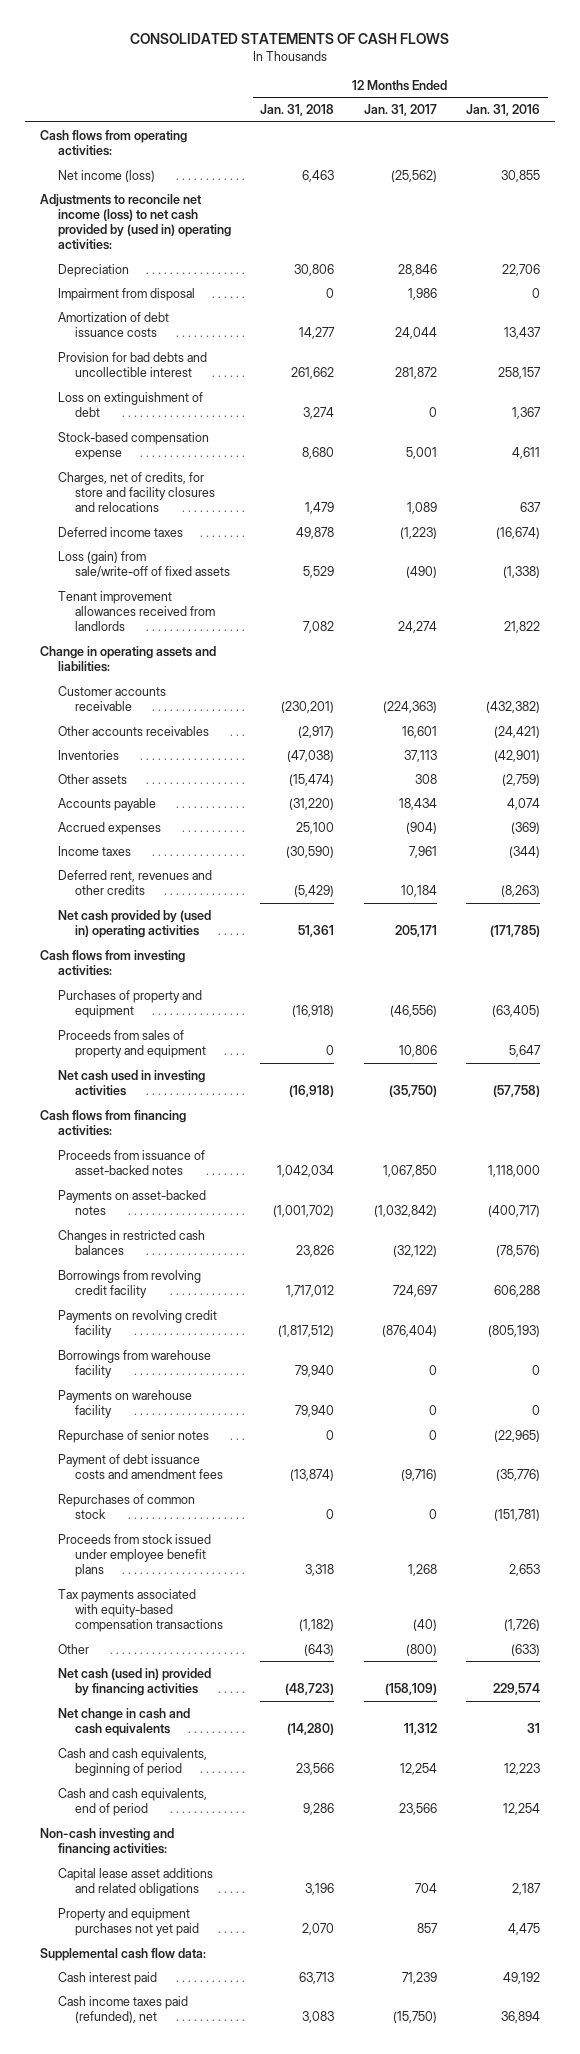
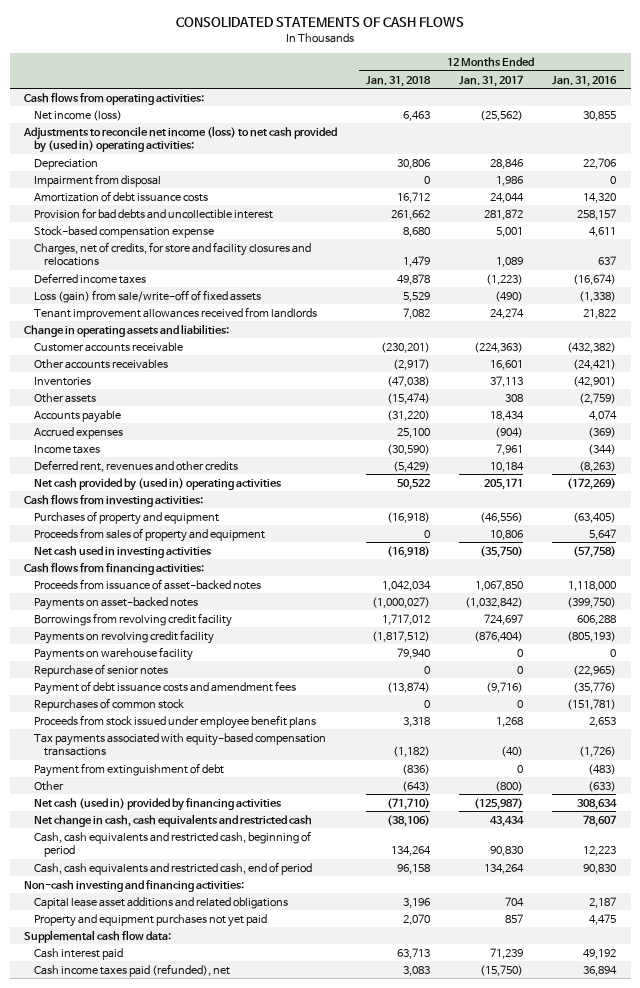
- Amortization of debt issuance costs | 14,277 | 24,044 | 13,437
+ Amortization of debt issuance costs | 16,712 | 24,044 | 14,320
- Loss on extinguishment of debt | 3,274 | 0 | 1,367
- Net cash provided by (used in) operating activities | 51,361 | 205,171 | (171,785)
+ Net cash provided by (used in) operating activities | 50,522 | 205,171 | (172,269)
- Payments on asset-backed notes | (1,001,702) | (1,032,842) | (400,717)
- Changes in restricted cash balances | 23,826 | (32,122) | (78,576)
+ Payments on asset-backed notes | (1,000,027) | (1,032,842) | (399,750)
- Borrowings from warehouse facility | 79,940 | 0 | 0
+ Payment from extinguishment of debt | (836) | 0 | (483)
- Net cash (used in) provided by financing activities | (48,723) | (158,109) | 229,574
- Net change in cash and cash equivalents | (14,280) | 11,312 | 31
- Cash and cash equivalents, beginning of period | 23,566 | 12,254 | 12,223
- Cash and cash equivalents, end of period | 9,286 | 23,566 | 12,254
+ Net cash (used in) provided by financing activities | (71,710) | (125,987) | 308,634
+ Net change in cash, cash equivalents and restricted cash | (38,106) | 43,434 | 78,607
+ Cash, cash equivalents and restricted cash, beginning of period | 134,264 | 90,830 | 12,223
+ Cash, cash equivalents and restricted cash, end of period | 96,158 | 134,264 | 90,830

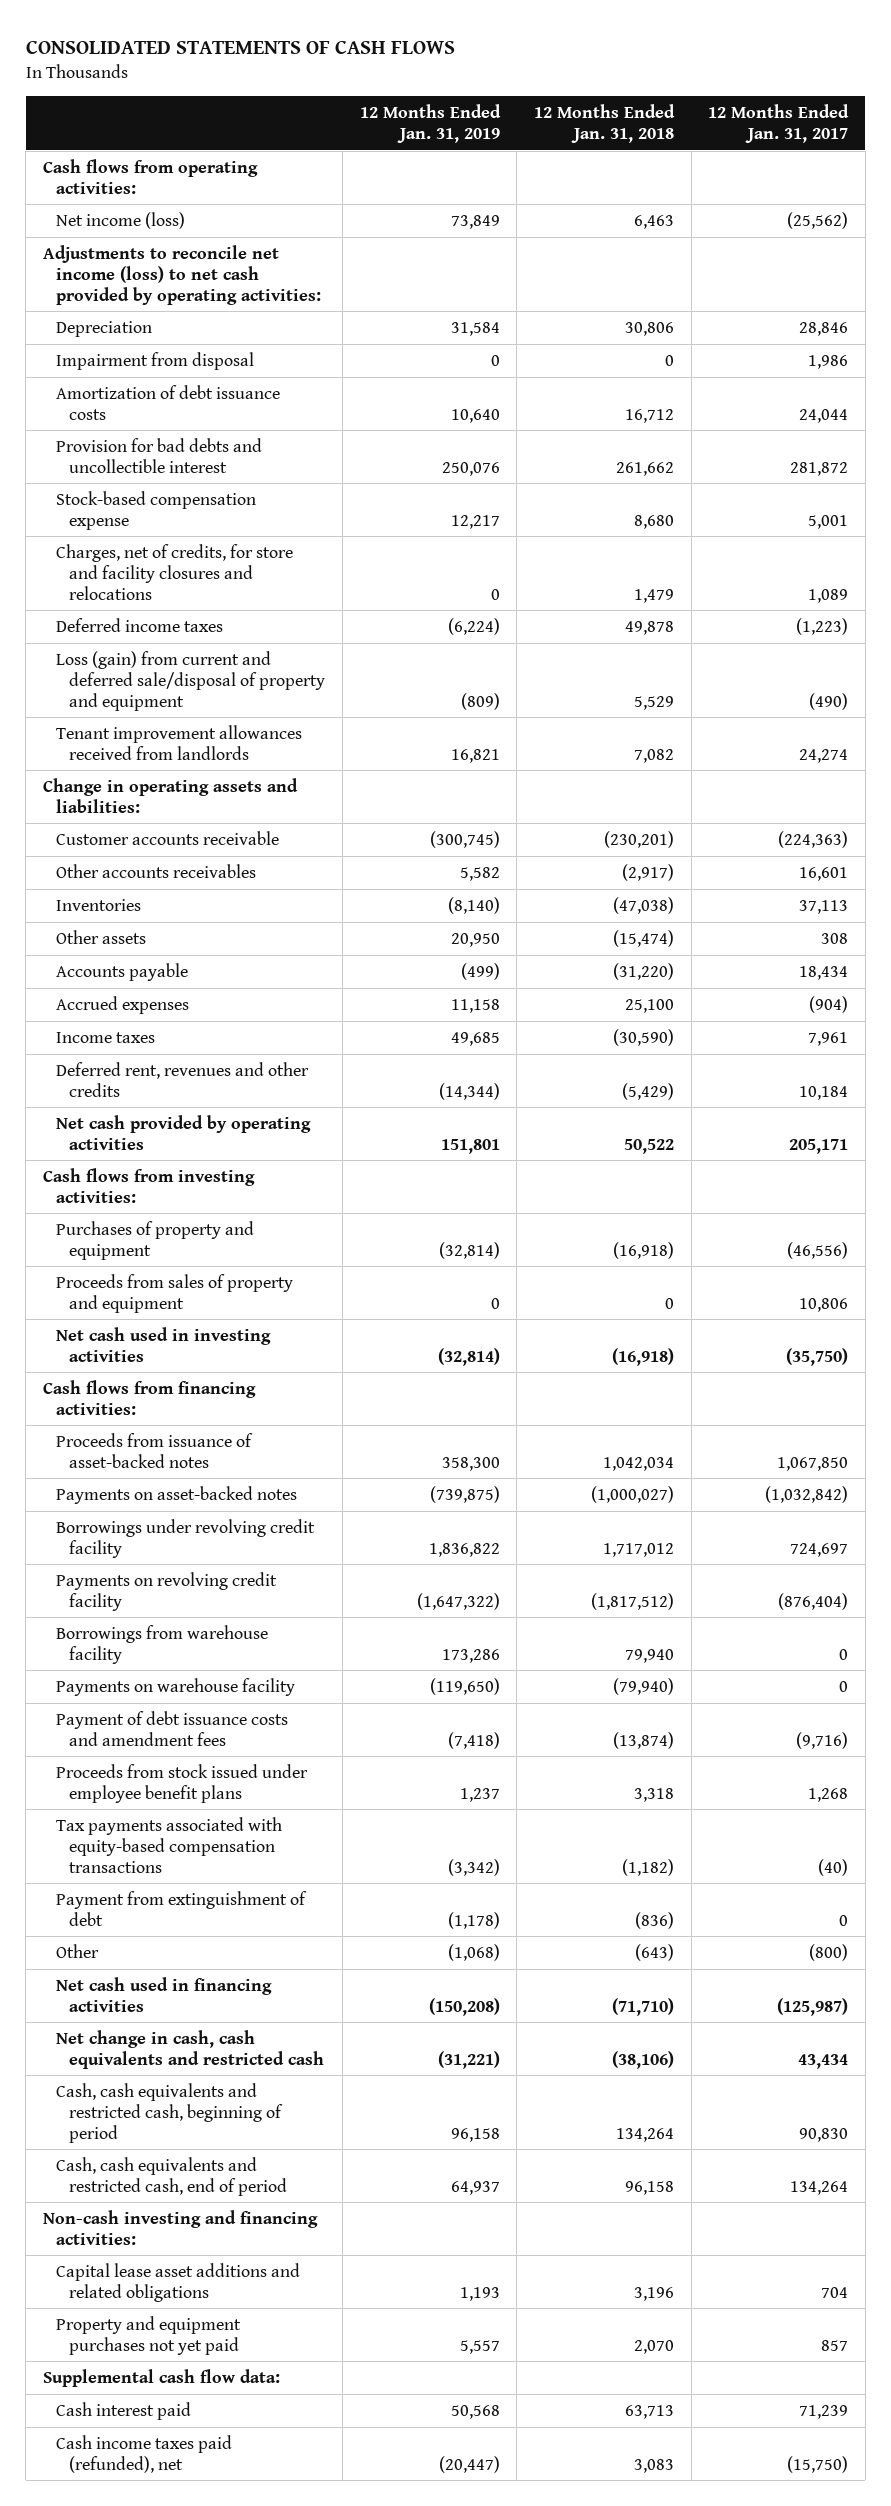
- | 12 Months Ended Jan. 31, 2018 | 12 Months Ended Jan. 31, 2017 | 12 Months Ended Jan. 31, 2016
+ | 12 Months Ended Jan. 31, 2019 | 12 Months Ended Jan. 31, 2018 | 12 Months Ended Jan. 31, 2017
- Adjustments to reconcile net income (loss) to net cash provided by (used in) operating activities:
+ Adjustments to reconcile net income (loss) to net cash provided by operating activities:
- Loss (gain) from sale/write-off of fixed assets | 5,529 | (490) | (1,338)
+ Loss (gain) from current and deferred sale/disposal of property and equipment | (809) | 5,529 | (490)
- Net cash provided by (used in) operating activities | 50,522 | 205,171 | (172,269)
+ Net cash provided by operating activities | 151,801 | 50,522 | 205,171
- Borrowings from revolving credit facility | 1,717,012 | 724,697 | 606,288
+ Borrowings under revolving credit facility | 1,836,822 | 1,717,012 | 724,697
- Payments on warehouse facility | 79,940 | 0 | 0
- Repurchase of senior notes | 0 | 0 | (22,965)
+ Borrowings from warehouse facility | 173,286 | 79,940 | 0
+ Payments on warehouse facility | (119,650) | (79,940) | 0
- Repurchases of common stock | 0 | 0 | (151,781)
- Net cash (used in) provided by financing activities | (71,710) | (125,987) | 308,634
+ Net cash used in financing activities | (150,208) | (71,710) | (125,987)

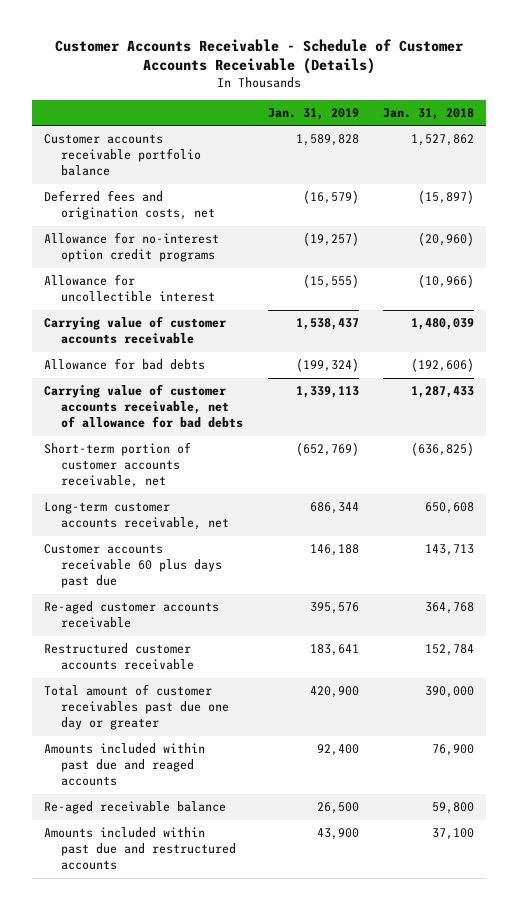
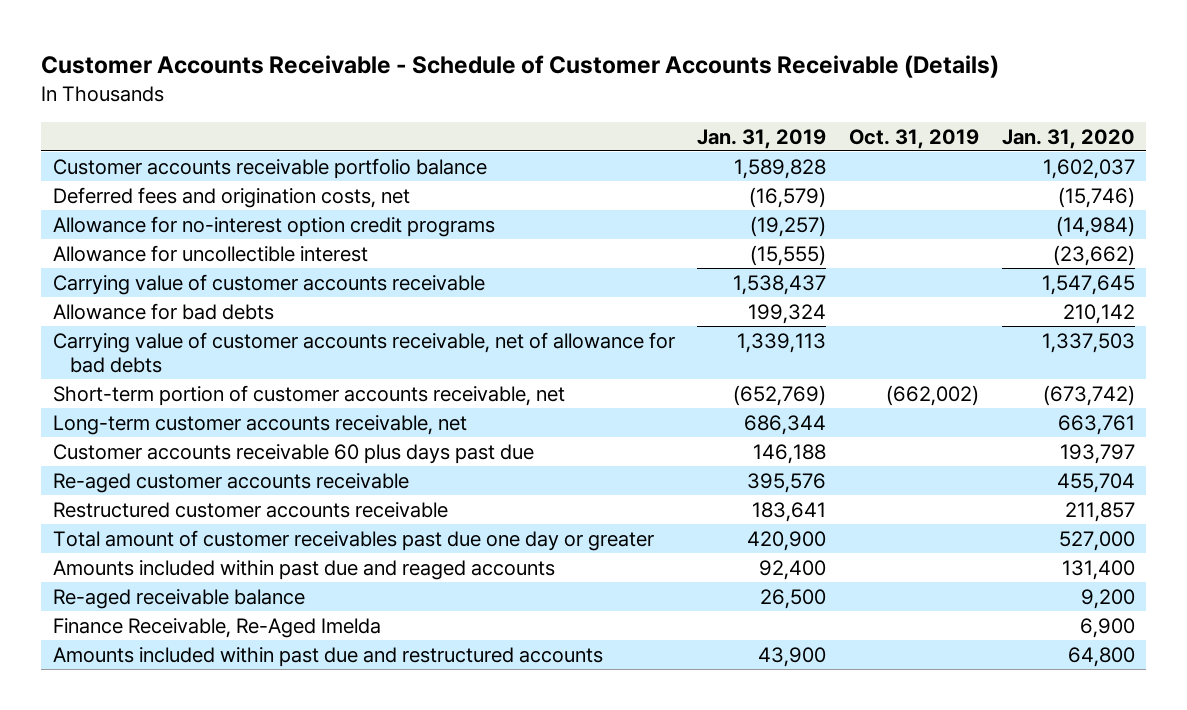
- | Jan. 31, 2019 | Jan. 31, 2018
+ | Jan. 31, 2019 | Oct. 31, 2019 | Jan. 31, 2020
- Allowance for bad debts | (199,324) | (192,606)
+ Allowance for bad debts | 199,324 | | 210,142
+ Finance Receivable, Re-Aged Imelda | | | 6,900

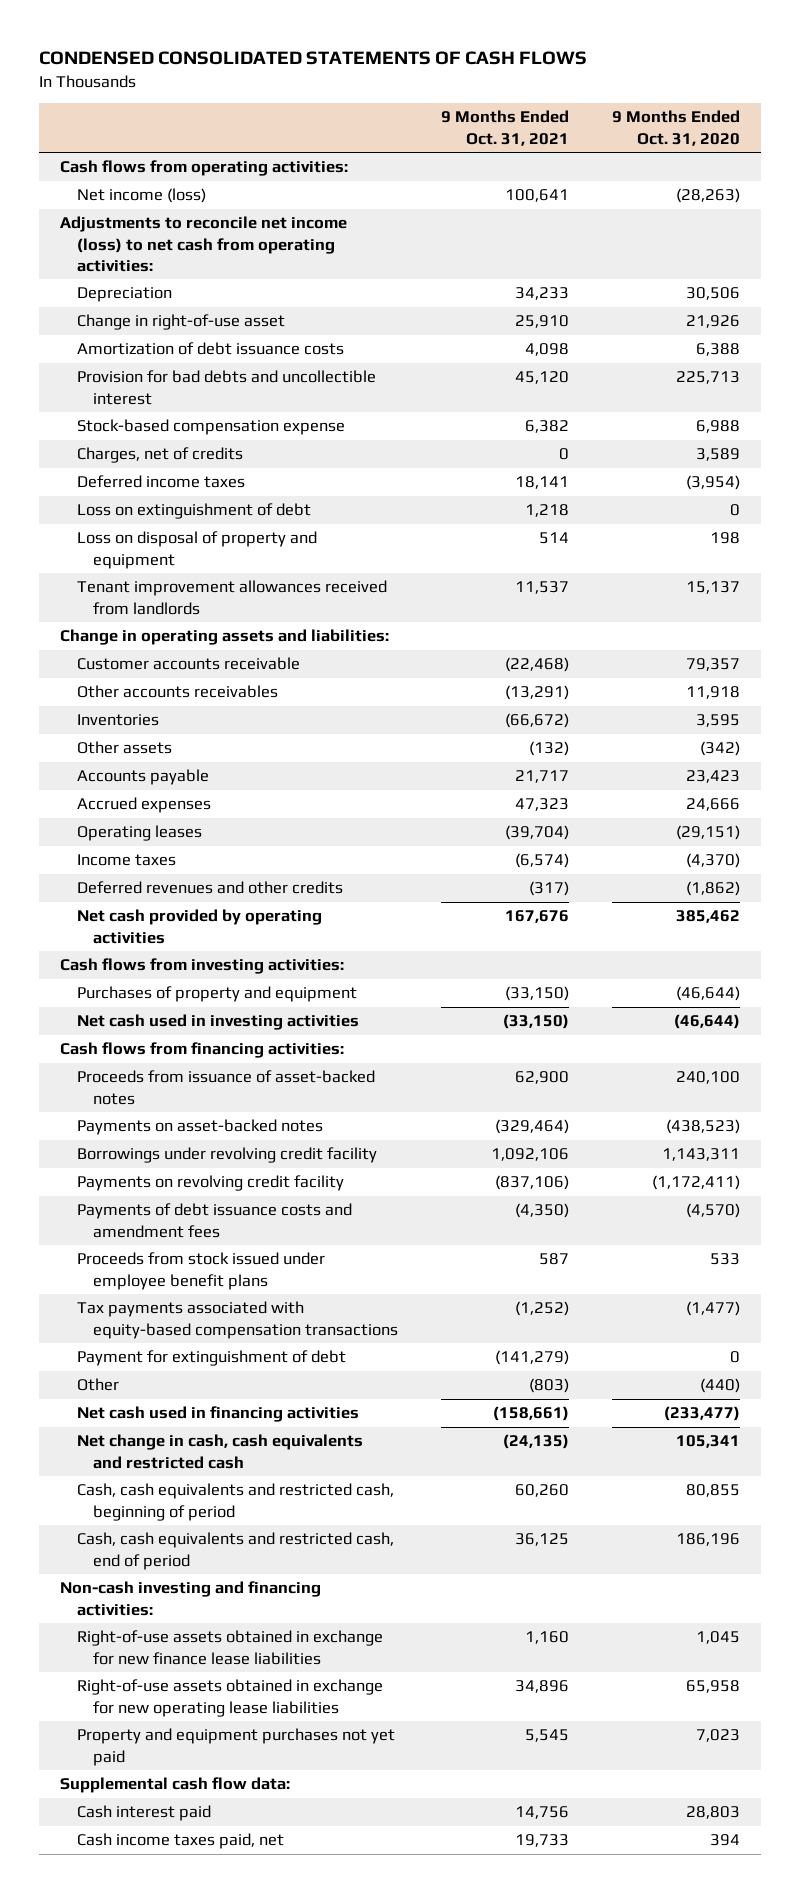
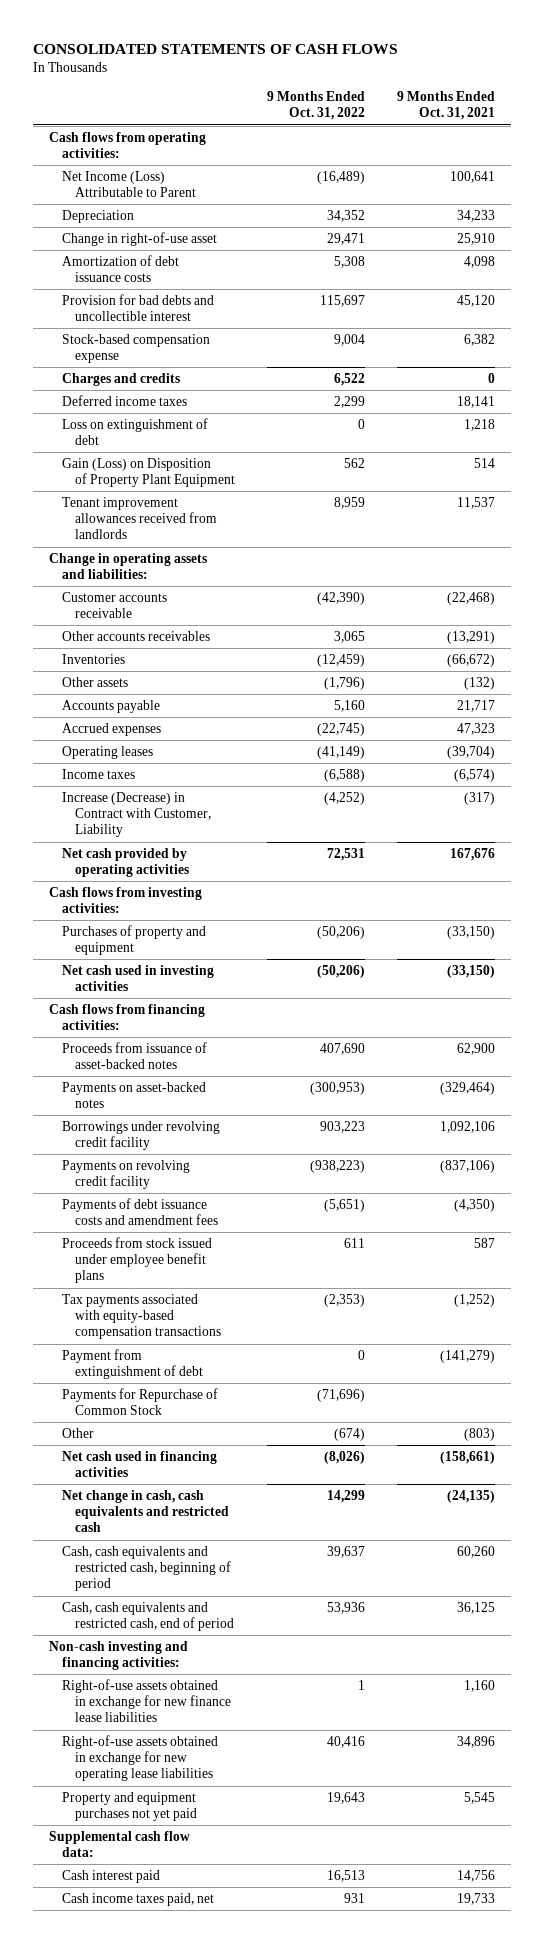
- CONDENSED CONSOLIDATED STATEMENTS OF CASH FLOWS
+ CONSOLIDATED STATEMENTS OF CASH FLOWS
- | 9 Months Ended Oct. 31, 2021 | 9 Months Ended Oct. 31, 2020
+ | 9 Months Ended Oct. 31, 2022 | 9 Months Ended Oct. 31, 2021
- Net income (loss) | 100,641 | (28,263)
- Adjustments to reconcile net income (loss) to net cash from operating activities:
+ Net Income (Loss) Attributable to Parent | (16,489) | 100,641
- Charges, net of credits | 0 | 3,589
+ Charges and credits | 6,522 | 0
- Loss on disposal of property and equipment | 514 | 198
+ Gain (Loss) on Disposition of Property Plant Equipment | 562 | 514
- Deferred revenues and other credits | (317) | (1,862)
+ Increase (Decrease) in Contract with Customer, Liability | (4,252) | (317)
- Payment for extinguishment of debt | (141,279) | 0
+ Payment from extinguishment of debt | 0 | (141,279)
+ Payments for Repurchase of Common Stock | (71,696) |

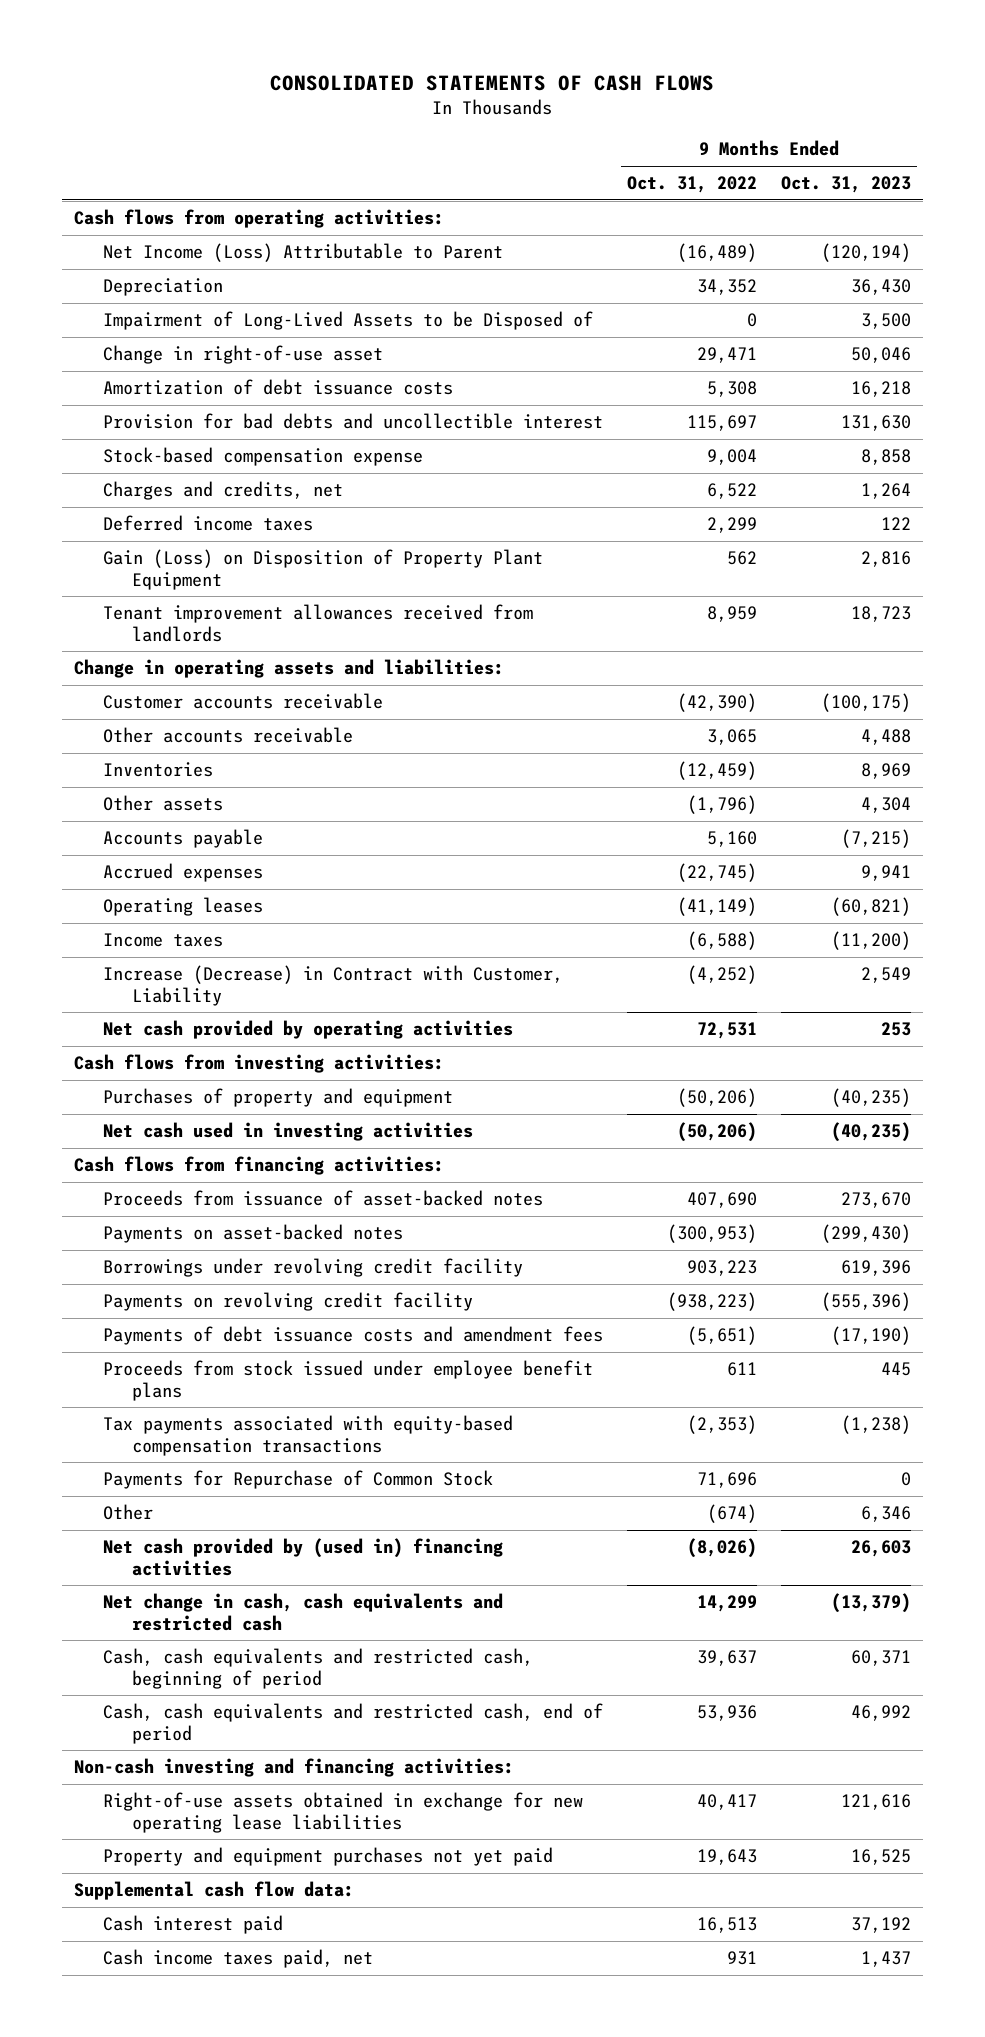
- | 9 Months Ended Oct. 31, 2022 | 9 Months Ended Oct. 31, 2021
+ | 9 Months Ended Oct. 31, 2022 | 9 Months Ended Oct. 31, 2023
+ Impairment of Long-Lived Assets to be Disposed of | 0 | 3,500
- Charges and credits | 6,522 | 0
+ Charges and credits, net | 6,522 | 1,264
- Loss on extinguishment of debt | 0 | 1,218
- Other accounts receivables | 3,065 | (13,291)
+ Other accounts receivable | 3,065 | 4,488
- Payment from extinguishment of debt | 0 | (141,279)
- Payments for Repurchase of Common Stock | (71,696) |
+ Payments for Repurchase of Common Stock | 71,696 | 0
- Net cash used in financing activities | (8,026) | (158,661)
+ Net cash provided by (used in) financing activities | (8,026) | 26,603
- Right-of-use assets obtained in exchange for new finance lease liabilities | 1 | 1,160
- Right-of-use assets obtained in exchange for new operating lease liabilities | 40,416 | 34,896
+ Right-of-use assets obtained in exchange for new operating lease liabilities | 40,417 | 121,616

